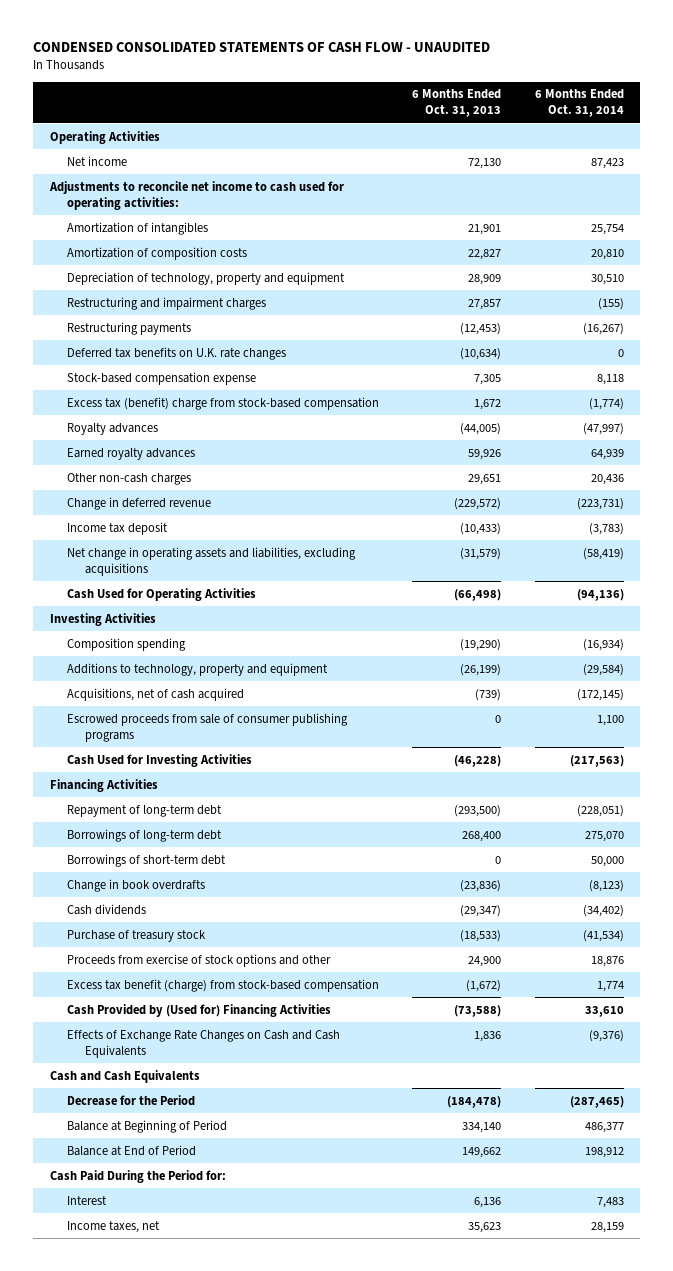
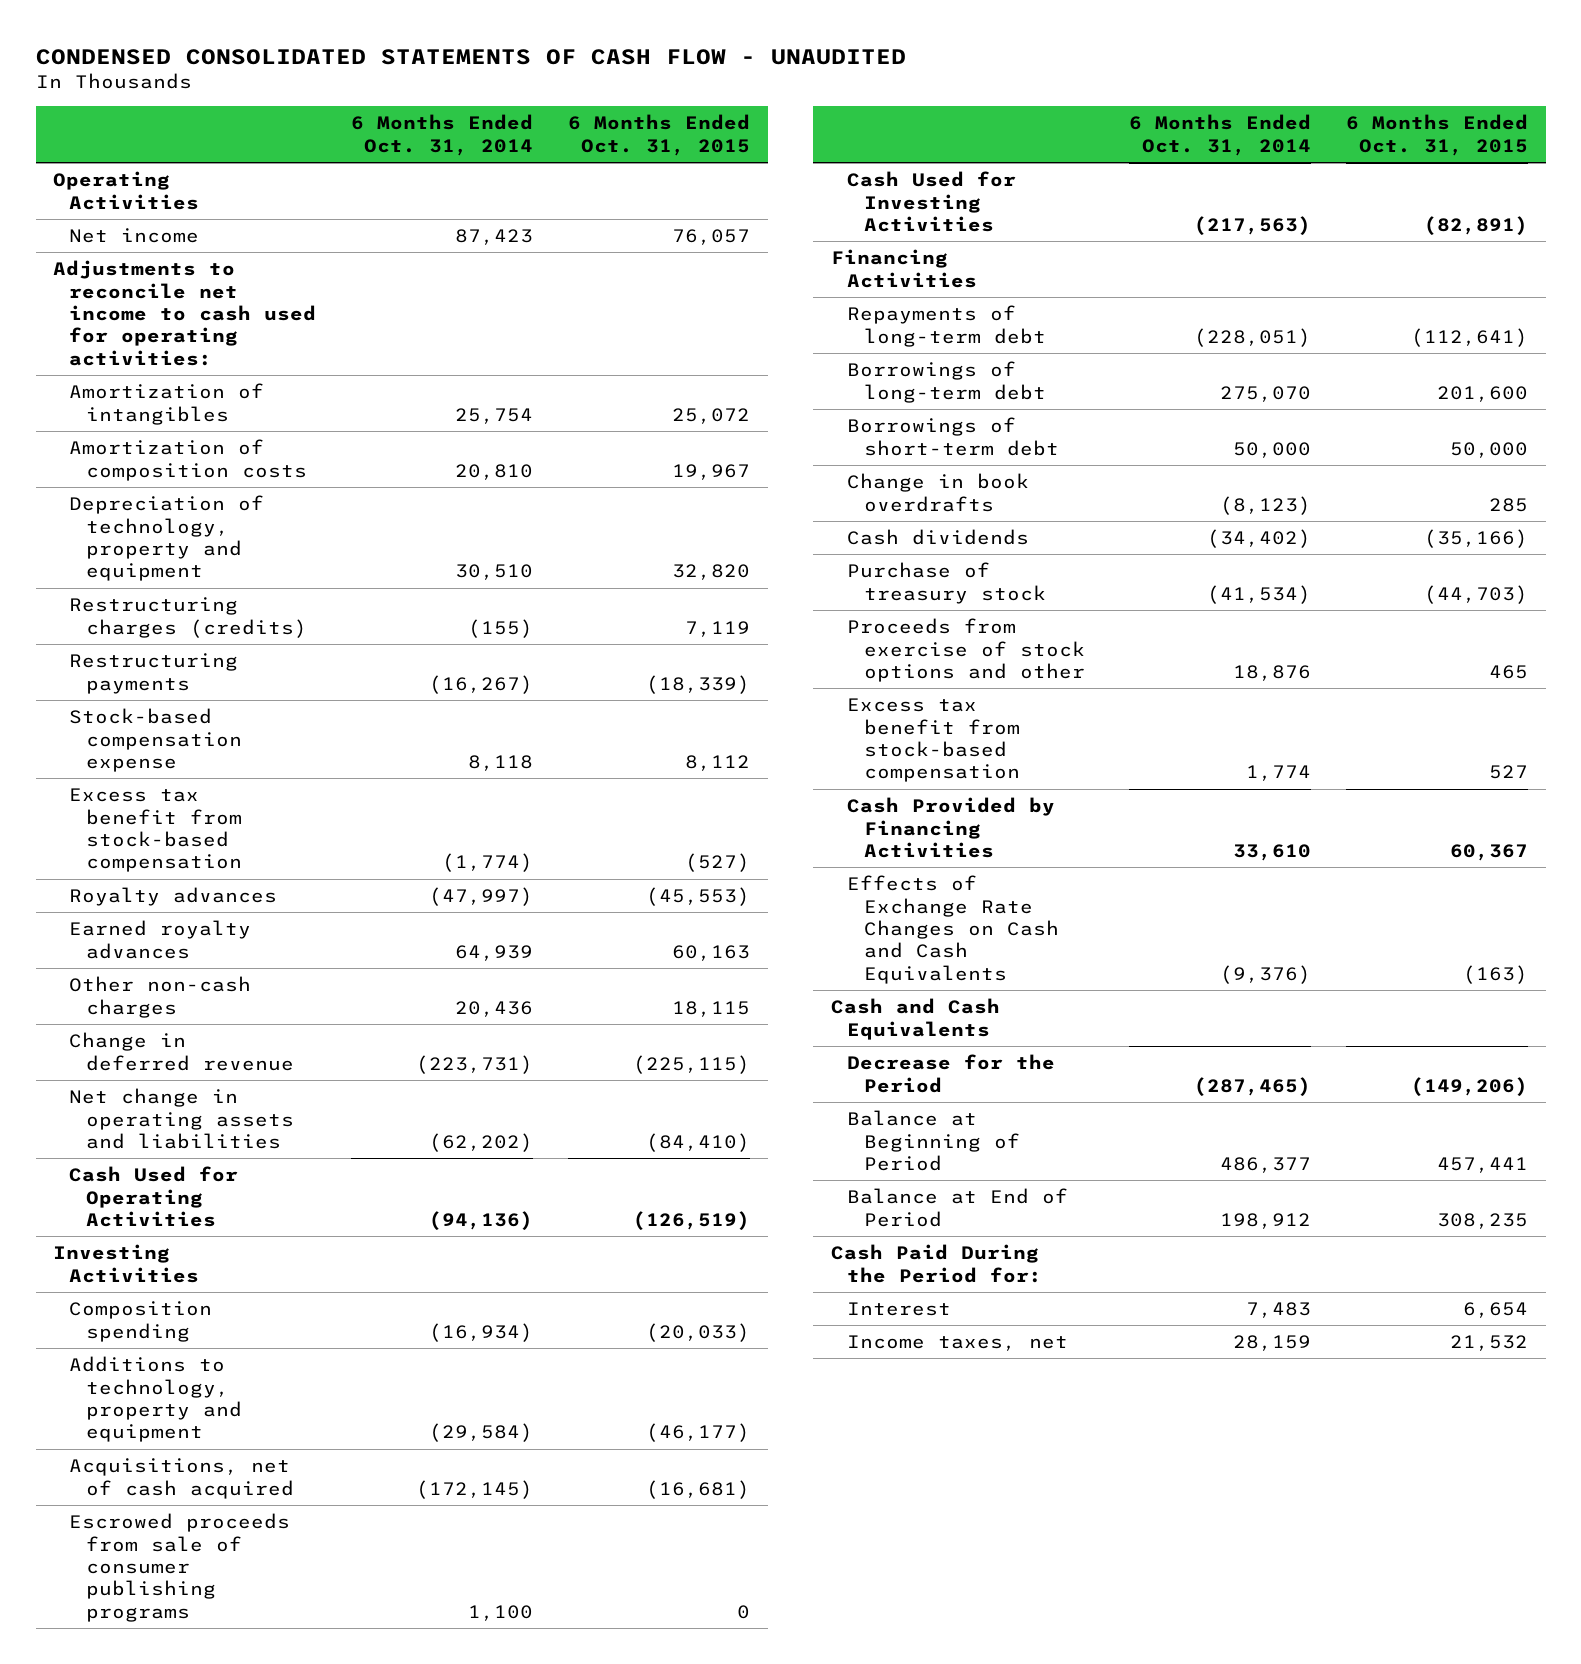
- | 6 Months Ended Oct. 31, 2013 | 6 Months Ended Oct. 31, 2014
+ | 6 Months Ended Oct. 31, 2014 | 6 Months Ended Oct. 31, 2015
- Restructuring and impairment charges | 27,857 | (155)
+ Restructuring charges (credits) | (155) | 7,119
- Deferred tax benefits on U.K. rate changes | (10,634) | 0
- Excess tax (benefit) charge from stock-based compensation | 1,672 | (1,774)
+ Excess tax benefit from stock-based compensation | (1,774) | (527)
- Income tax deposit | (10,433) | (3,783)
- Net change in operating assets and liabilities, excluding acquisitions | (31,579) | (58,419)
+ Net change in operating assets and liabilities | (62,202) | (84,410)
- Repayment of long-term debt | (293,500) | (228,051)
+ Repayments of long-term debt | (228,051) | (112,641)
- Excess tax benefit (charge) from stock-based compensation | (1,672) | 1,774
- Cash Provided by (Used for) Financing Activities | (73,588) | 33,610
+ Excess tax benefit from stock-based compensation | 1,774 | 527
+ Cash Provided by Financing Activities | 33,610 | 60,367

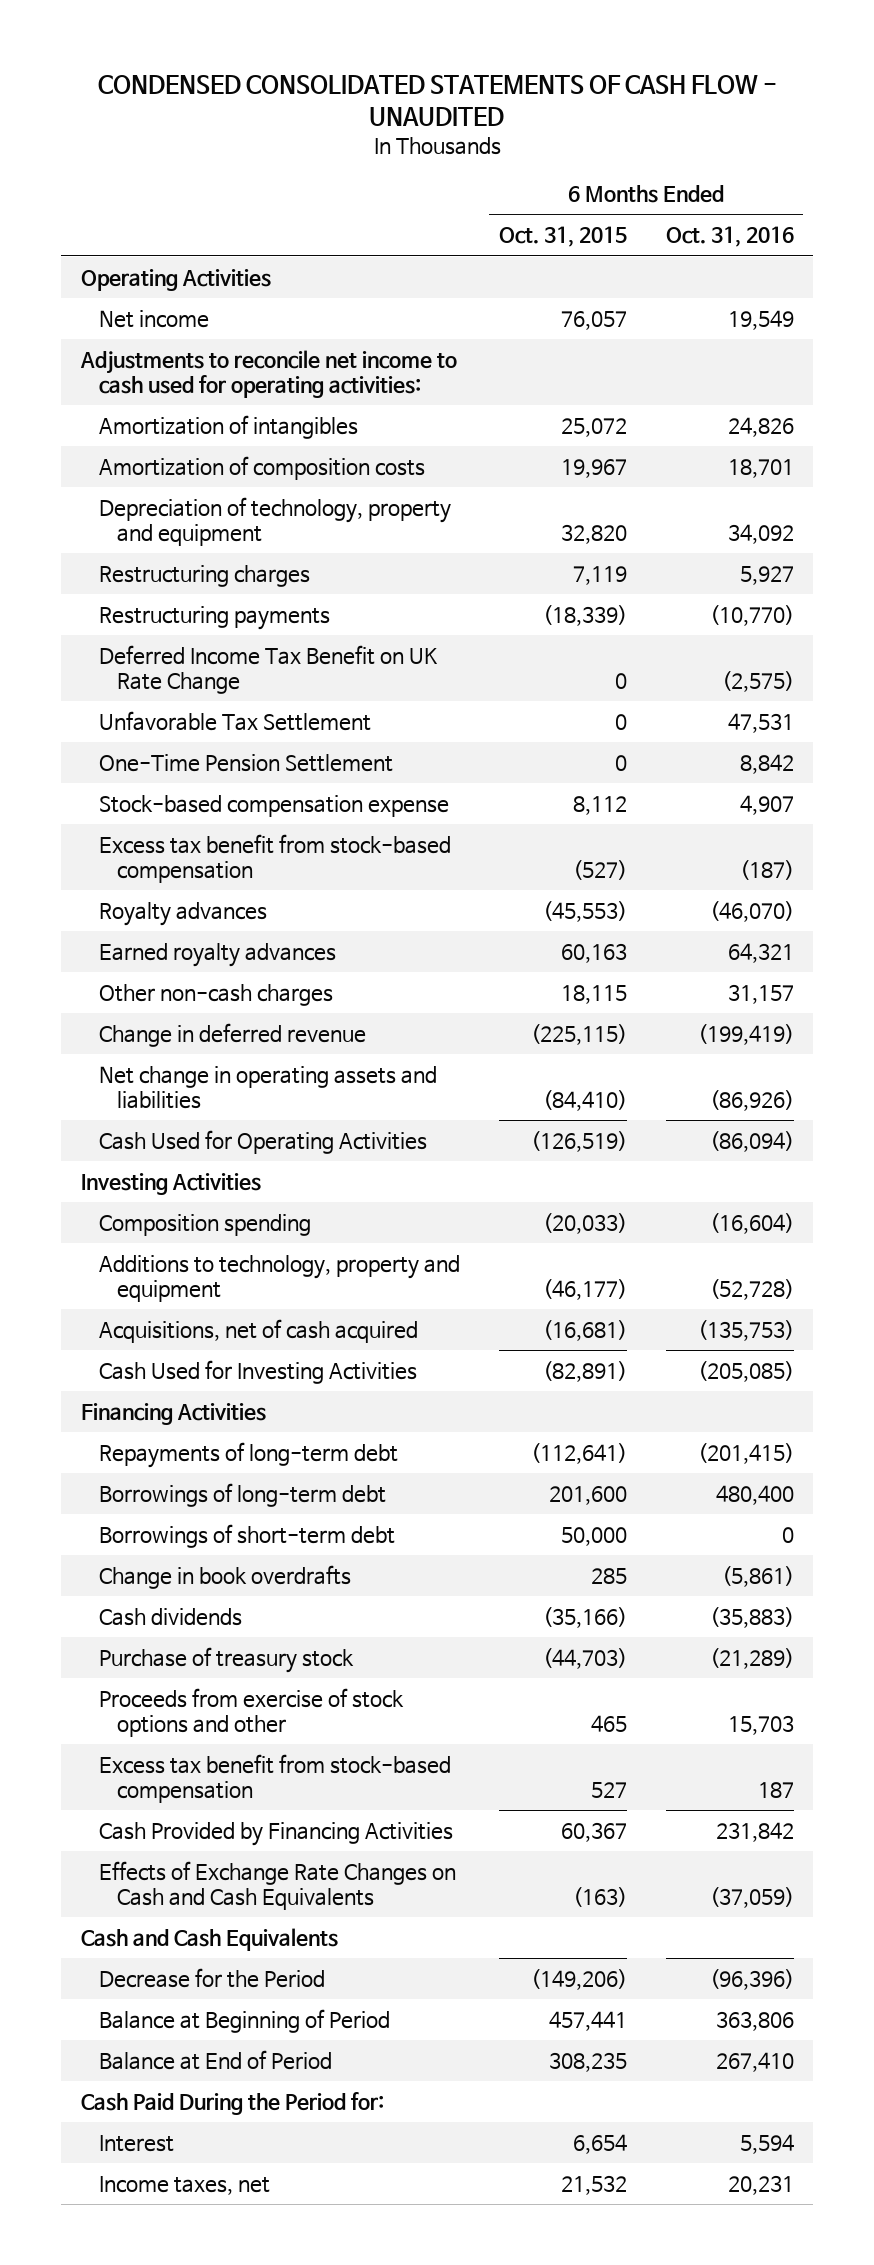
- | 6 Months Ended Oct. 31, 2014 | 6 Months Ended Oct. 31, 2015
+ | 6 Months Ended Oct. 31, 2015 | 6 Months Ended Oct. 31, 2016
- Restructuring charges (credits) | (155) | 7,119
+ Restructuring charges | 7,119 | 5,927
+ Deferred Income Tax Benefit on UK Rate Change | 0 | (2,575)
+ Unfavorable Tax Settlement | 0 | 47,531
+ One-Time Pension Settlement | 0 | 8,842
- Escrowed proceeds from sale of consumer publishing programs | 1,100 | 0

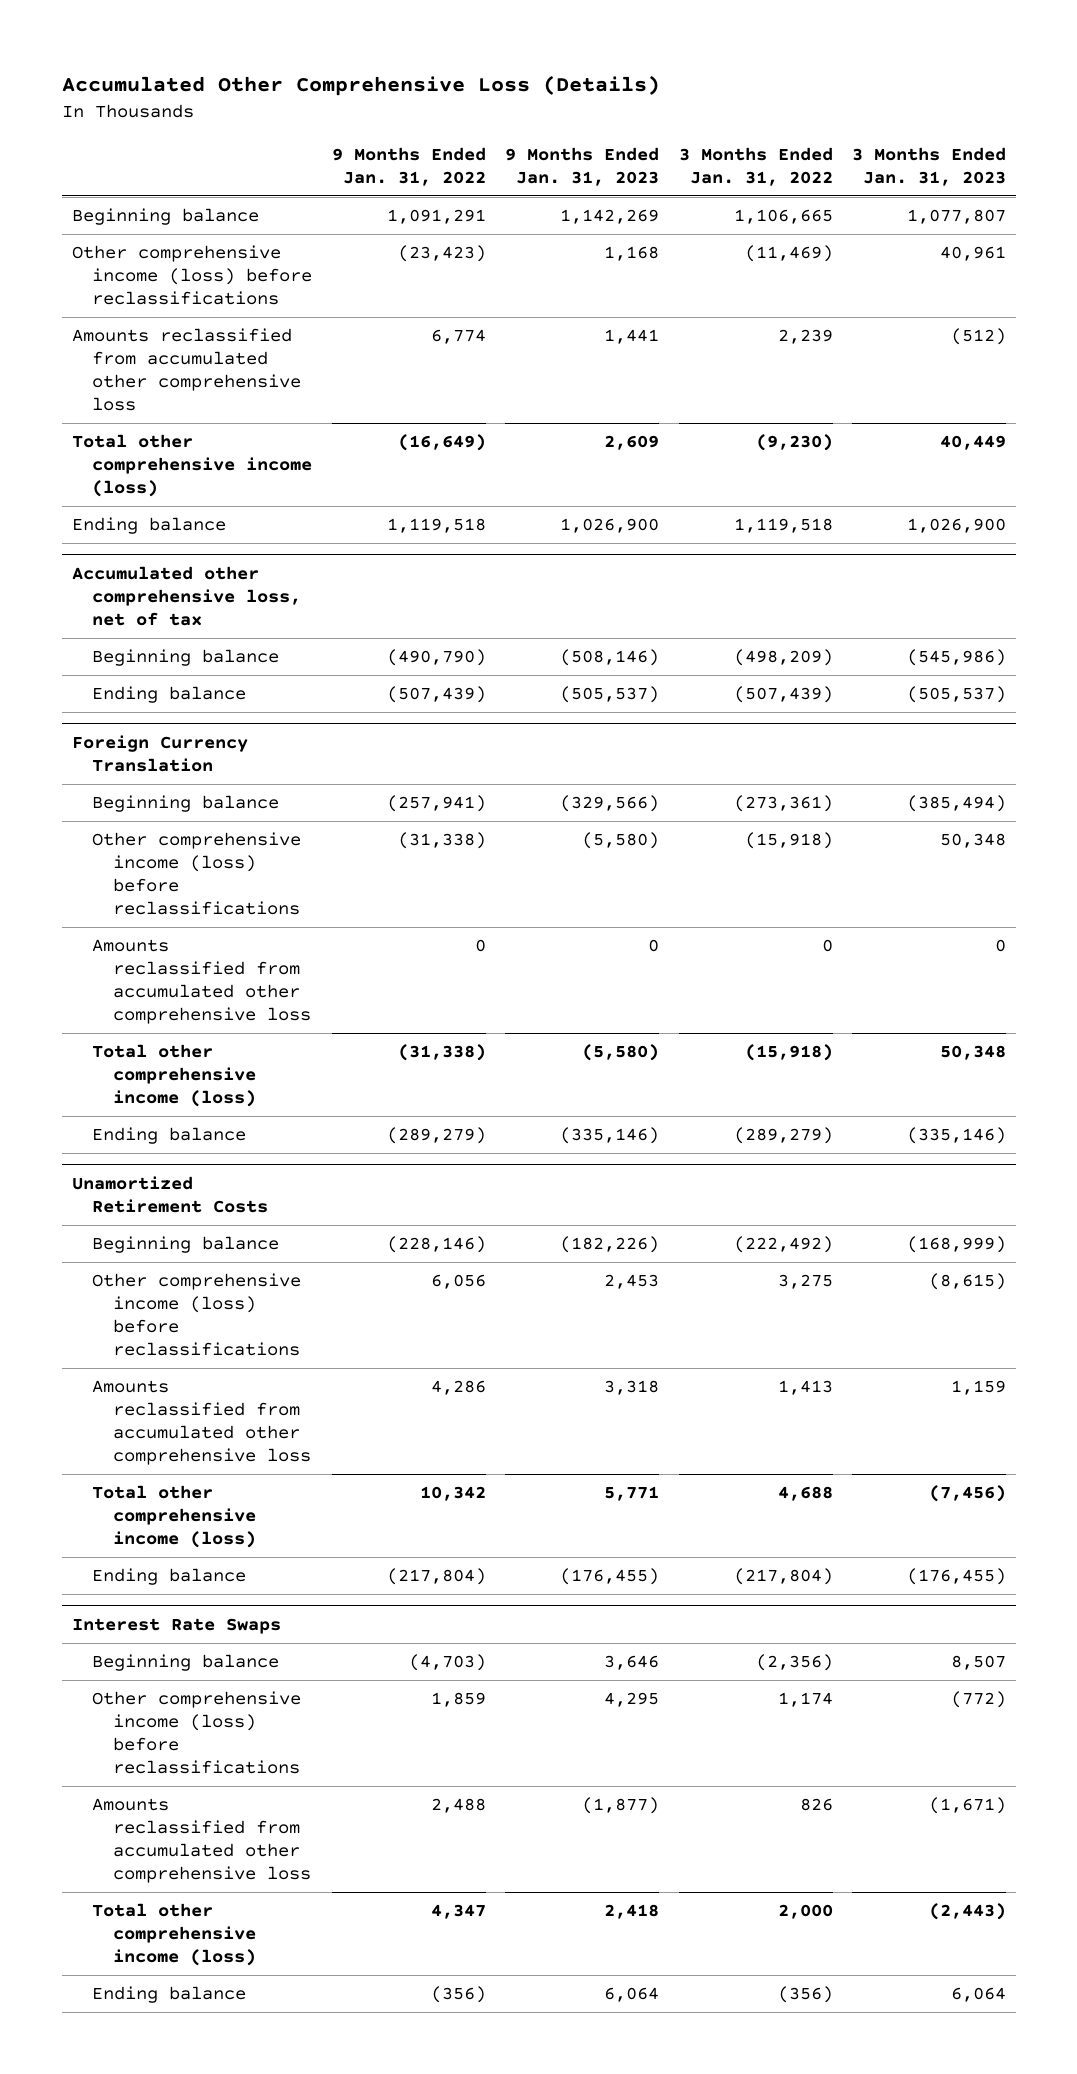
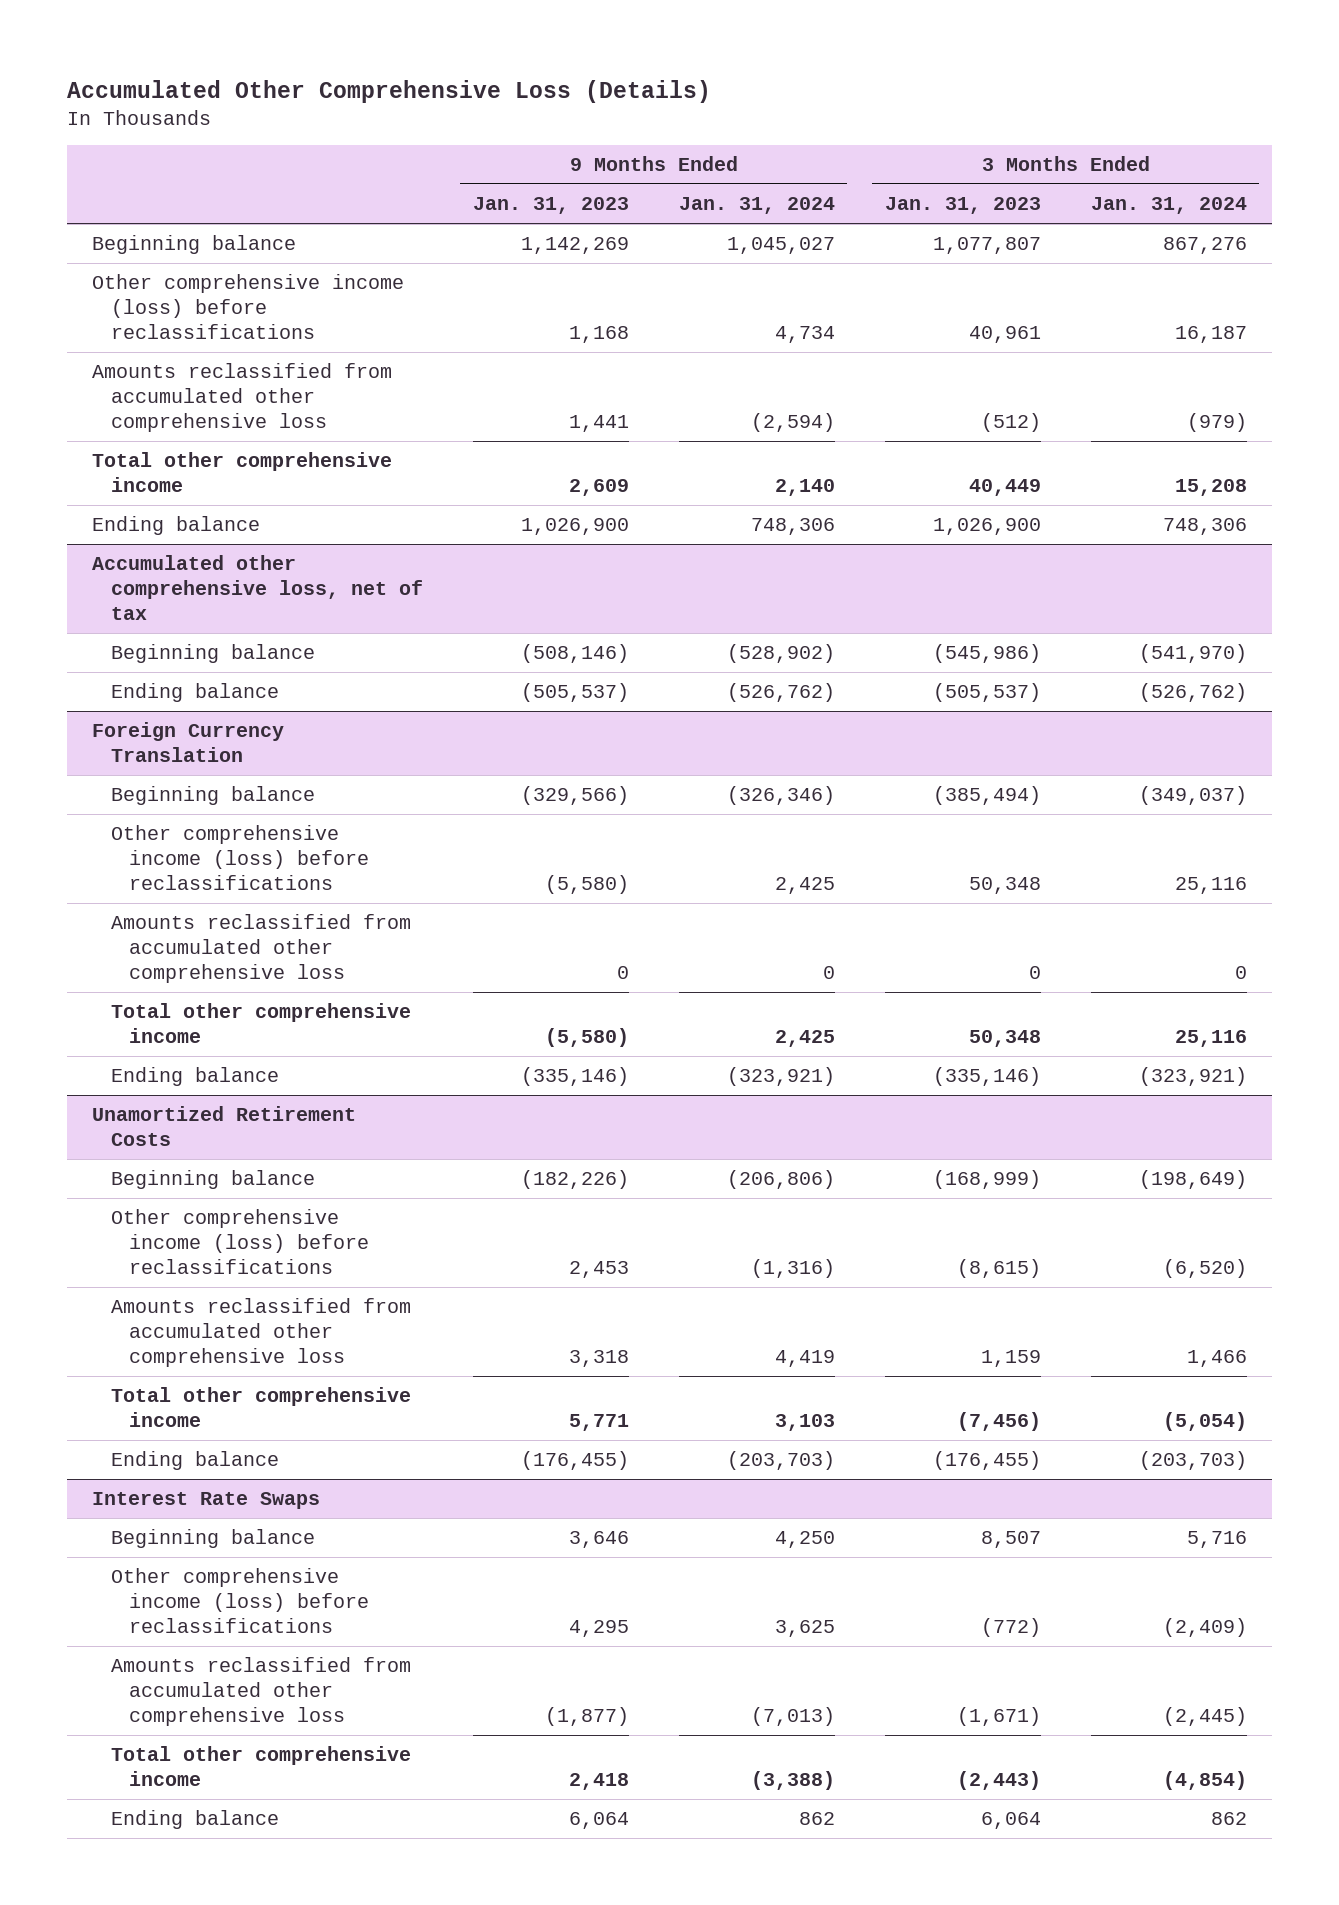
- | 9 Months Ended Jan. 31, 2022 | 9 Months Ended Jan. 31, 2023 | 3 Months Ended Jan. 31, 2022 | 3 Months Ended Jan. 31, 2023
+ | 9 Months Ended Jan. 31, 2023 | 9 Months Ended Jan. 31, 2024 | 3 Months Ended Jan. 31, 2023 | 3 Months Ended Jan. 31, 2024
- Total other comprehensive income (loss) | (16,649) | 2,609 | (9,230) | 40,449
+ Total other comprehensive income | 2,609 | 2,140 | 40,449 | 15,208
@ Foreign Currency Translation
- Total other comprehensive income (loss) | (31,338) | (5,580) | (15,918) | 50,348
+ Total other comprehensive income | (5,580) | 2,425 | 50,348 | 25,116
@ Unamortized Retirement Costs
- Total other comprehensive income (loss) | 10,342 | 5,771 | 4,688 | (7,456)
+ Total other comprehensive income | 5,771 | 3,103 | (7,456) | (5,054)
@ Interest Rate Swaps
- Total other comprehensive income (loss) | 4,347 | 2,418 | 2,000 | (2,443)
+ Total other comprehensive income | 2,418 | (3,388) | (2,443) | (4,854)

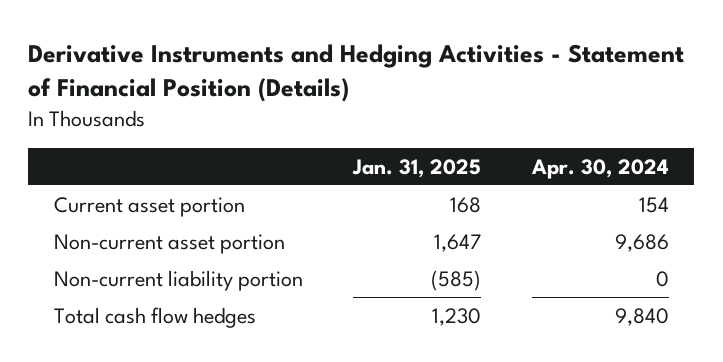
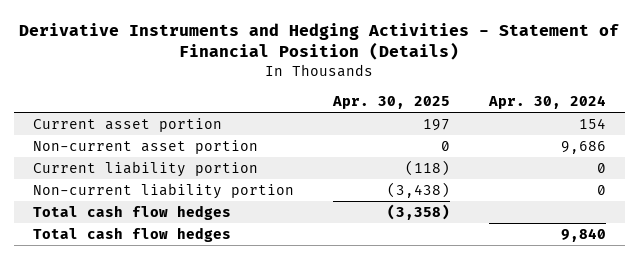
- | Jan. 31, 2025 | Apr. 30, 2024
+ | Apr. 30, 2025 | Apr. 30, 2024
+ Current liability portion | (118) | 0
+ Total cash flow hedges | (3,358) |

